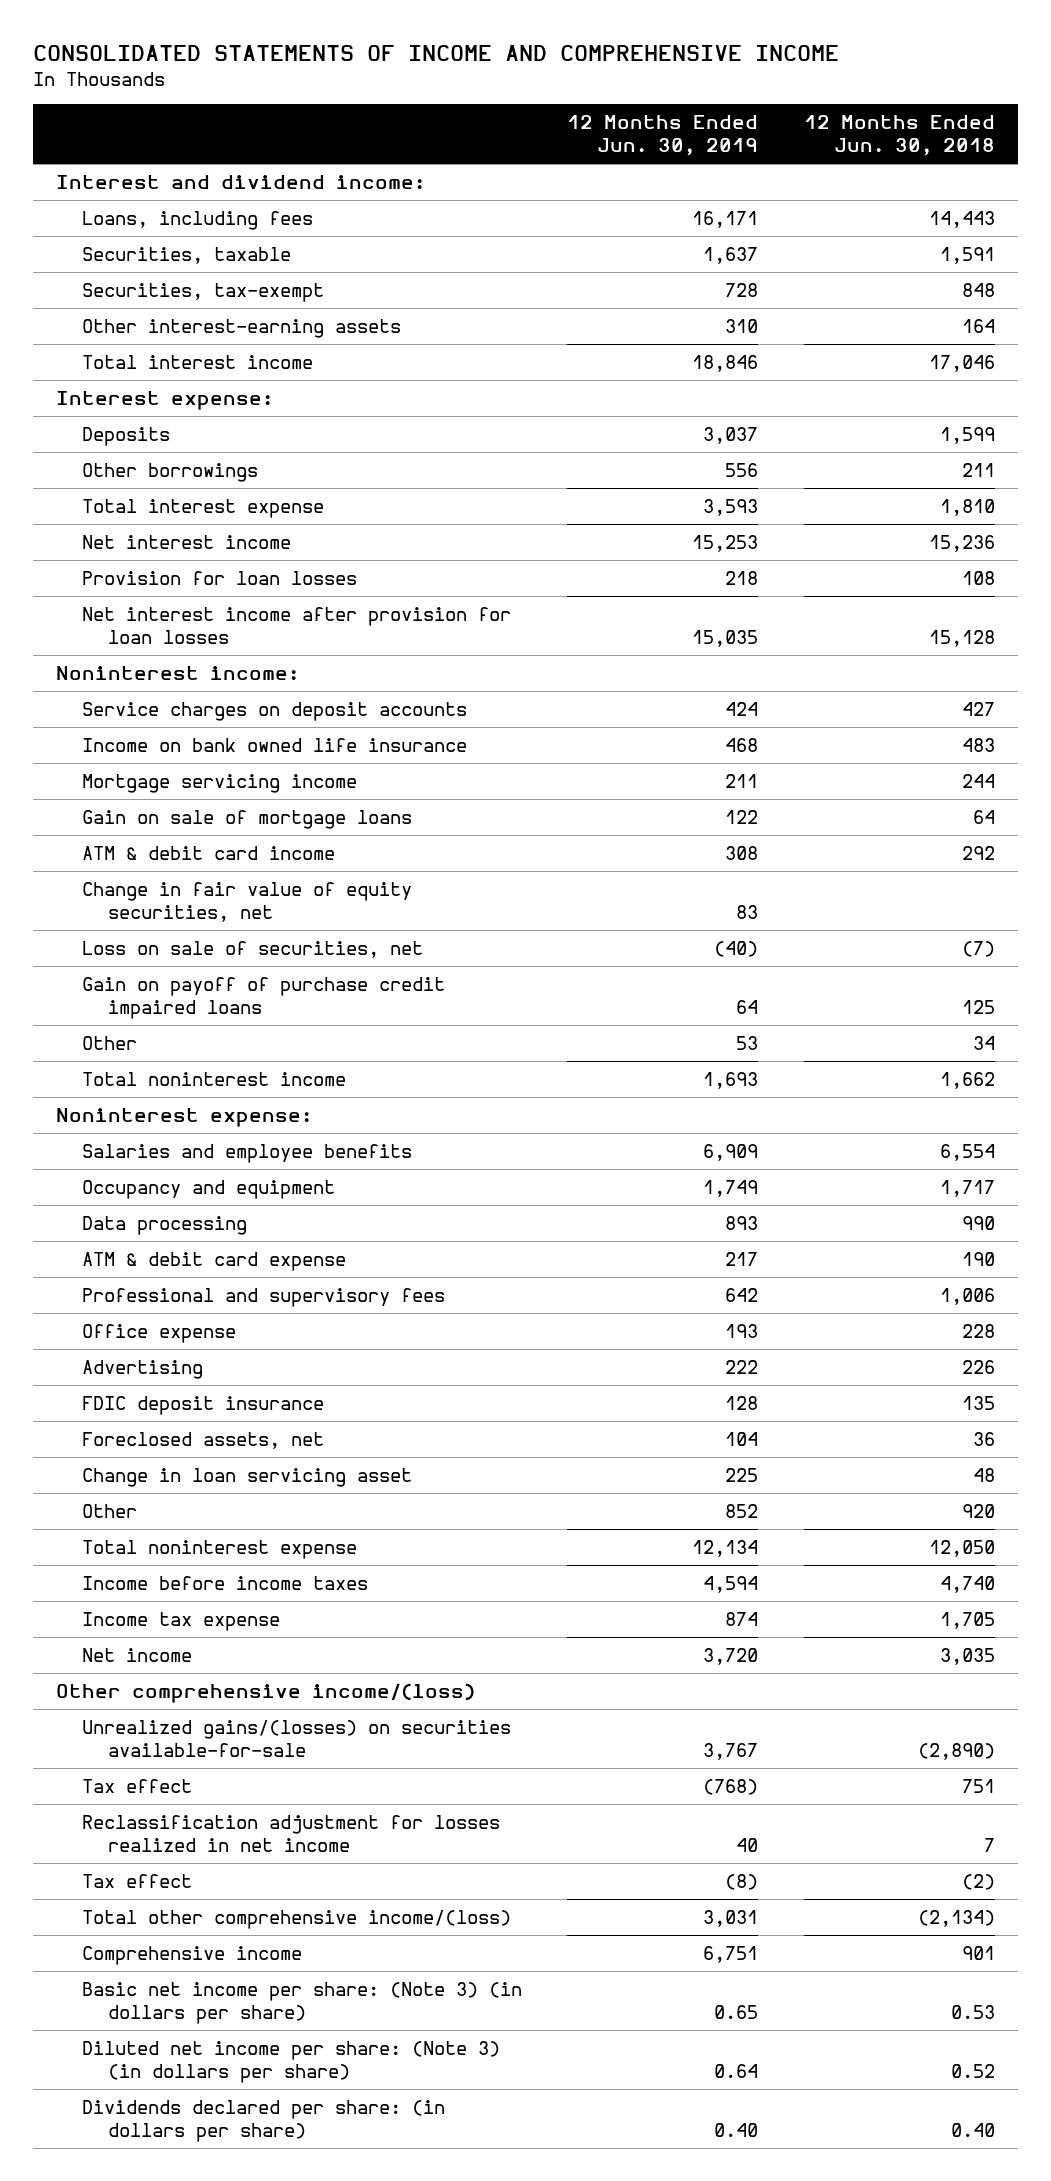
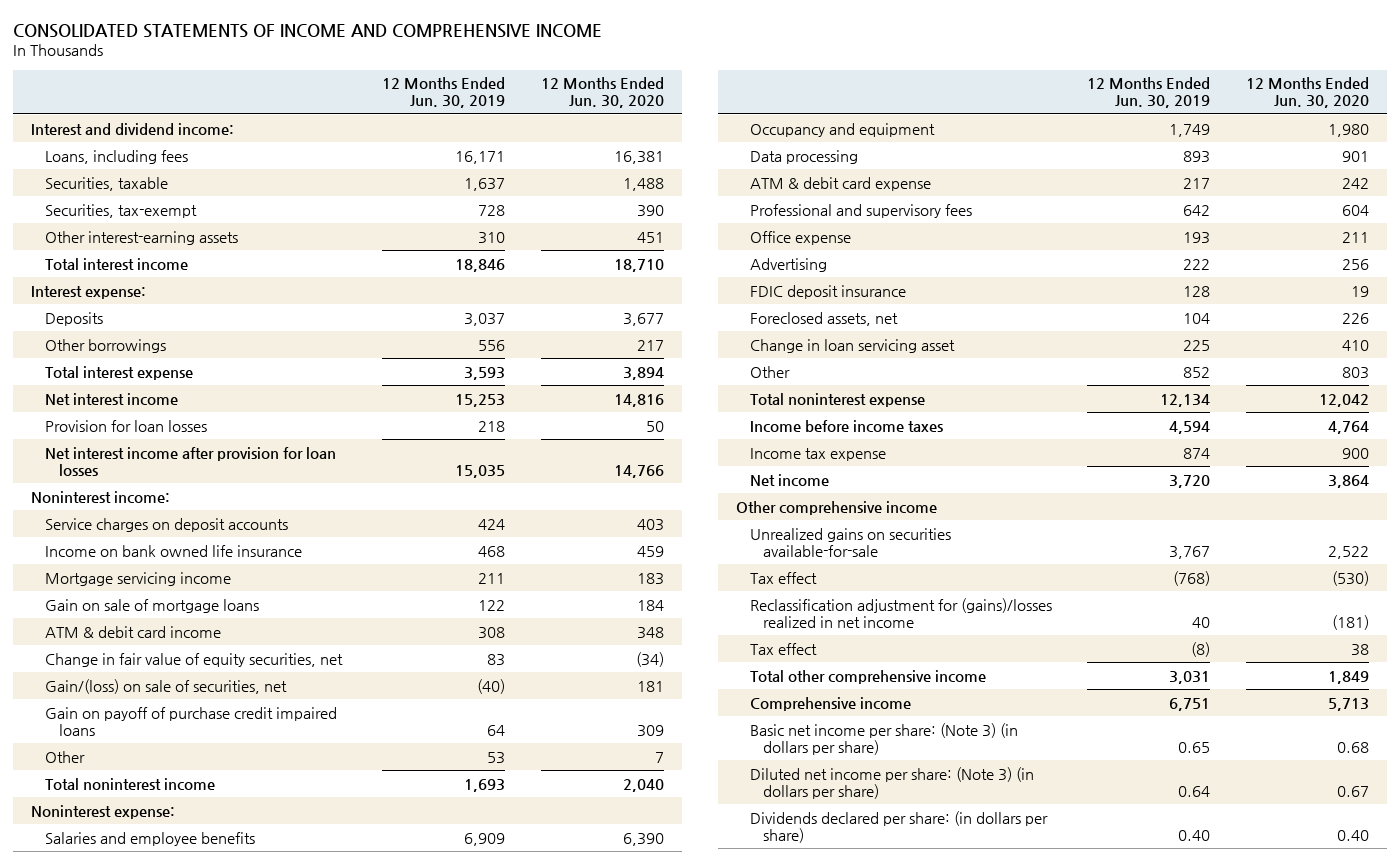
- | 12 Months Ended Jun. 30, 2019 | 12 Months Ended Jun. 30, 2018
+ | 12 Months Ended Jun. 30, 2019 | 12 Months Ended Jun. 30, 2020
- Loss on sale of securities, net | (40) | (7)
+ Gain/(loss) on sale of securities, net | (40) | 181
- Other comprehensive income/(loss)
- Unrealized gains/(losses) on securities available-for-sale | 3,767 | (2,890)
+ Other comprehensive income
+ Unrealized gains on securities available-for-sale | 3,767 | 2,522
- Reclassification adjustment for losses realized in net income | 40 | 7
+ Reclassification adjustment for (gains)/losses realized in net income | 40 | (181)
- Total other comprehensive income/(loss) | 3,031 | (2,134)
+ Total other comprehensive income | 3,031 | 1,849

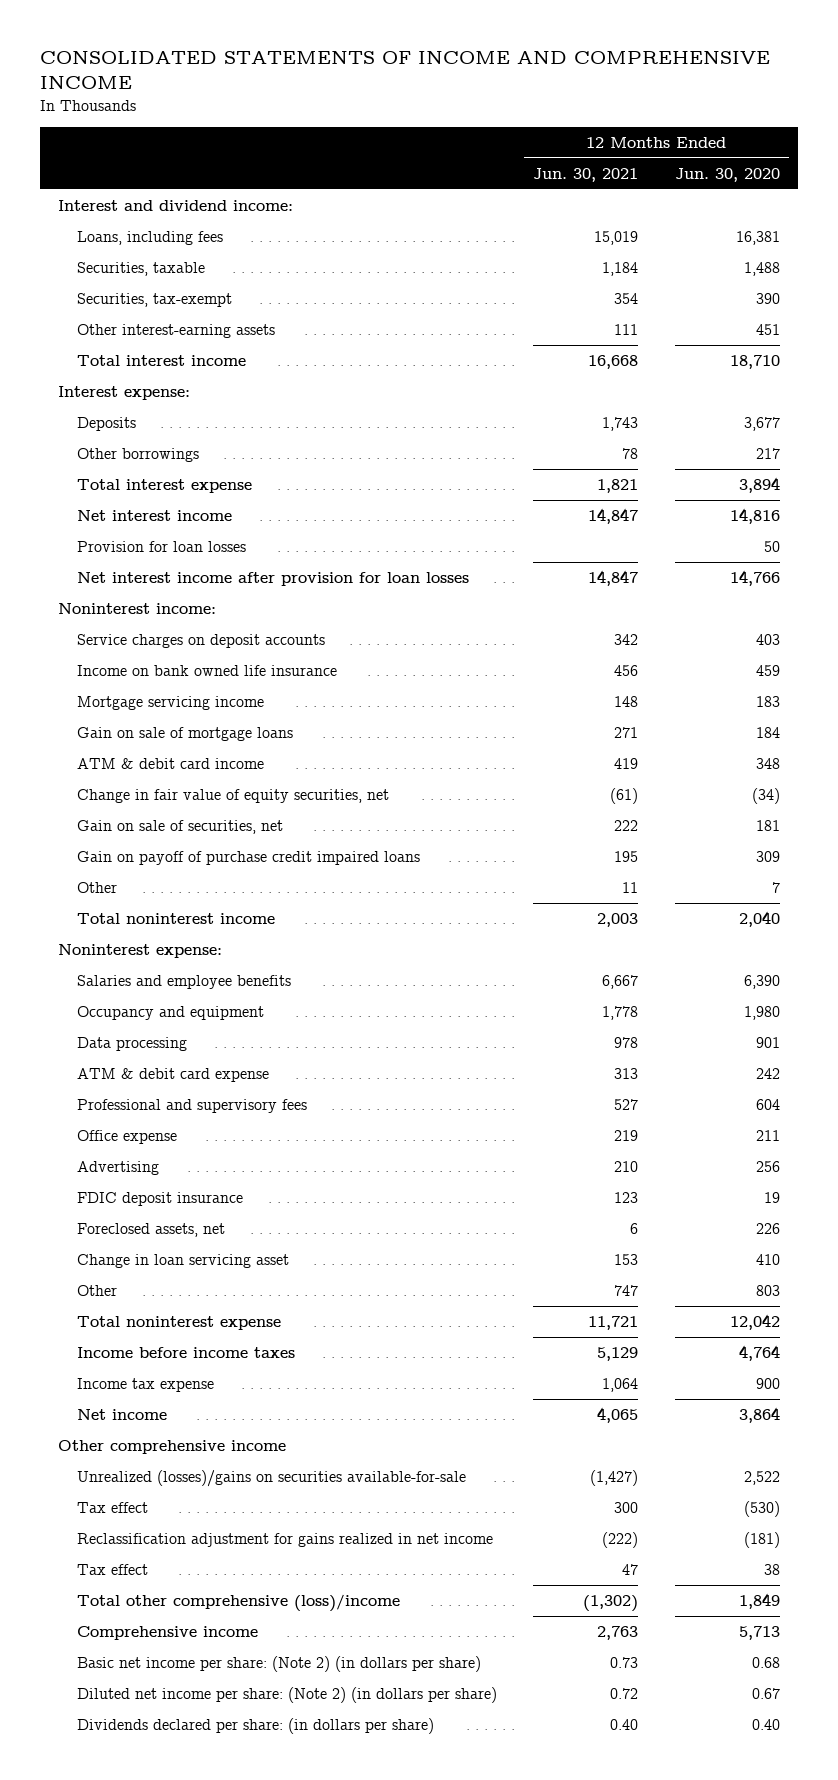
- | 12 Months Ended Jun. 30, 2019 | 12 Months Ended Jun. 30, 2020
+ | 12 Months Ended Jun. 30, 2021 | 12 Months Ended Jun. 30, 2020
- Gain/(loss) on sale of securities, net | (40) | 181
+ Gain on sale of securities, net | 222 | 181
- Unrealized gains on securities available-for-sale | 3,767 | 2,522
+ Unrealized (losses)/gains on securities available-for-sale | (1,427) | 2,522
- Reclassification adjustment for (gains)/losses realized in net income | 40 | (181)
+ Reclassification adjustment for gains realized in net income | (222) | (181)
- Total other comprehensive income | 3,031 | 1,849
+ Total other comprehensive (loss)/income | (1,302) | 1,849
- Basic net income per share: (Note 3) (in dollars per share) | 0.65 | 0.68
- Diluted net income per share: (Note 3) (in dollars per share) | 0.64 | 0.67
+ Basic net income per share: (Note 2) (in dollars per share) | 0.73 | 0.68
+ Diluted net income per share: (Note 2) (in dollars per share) | 0.72 | 0.67

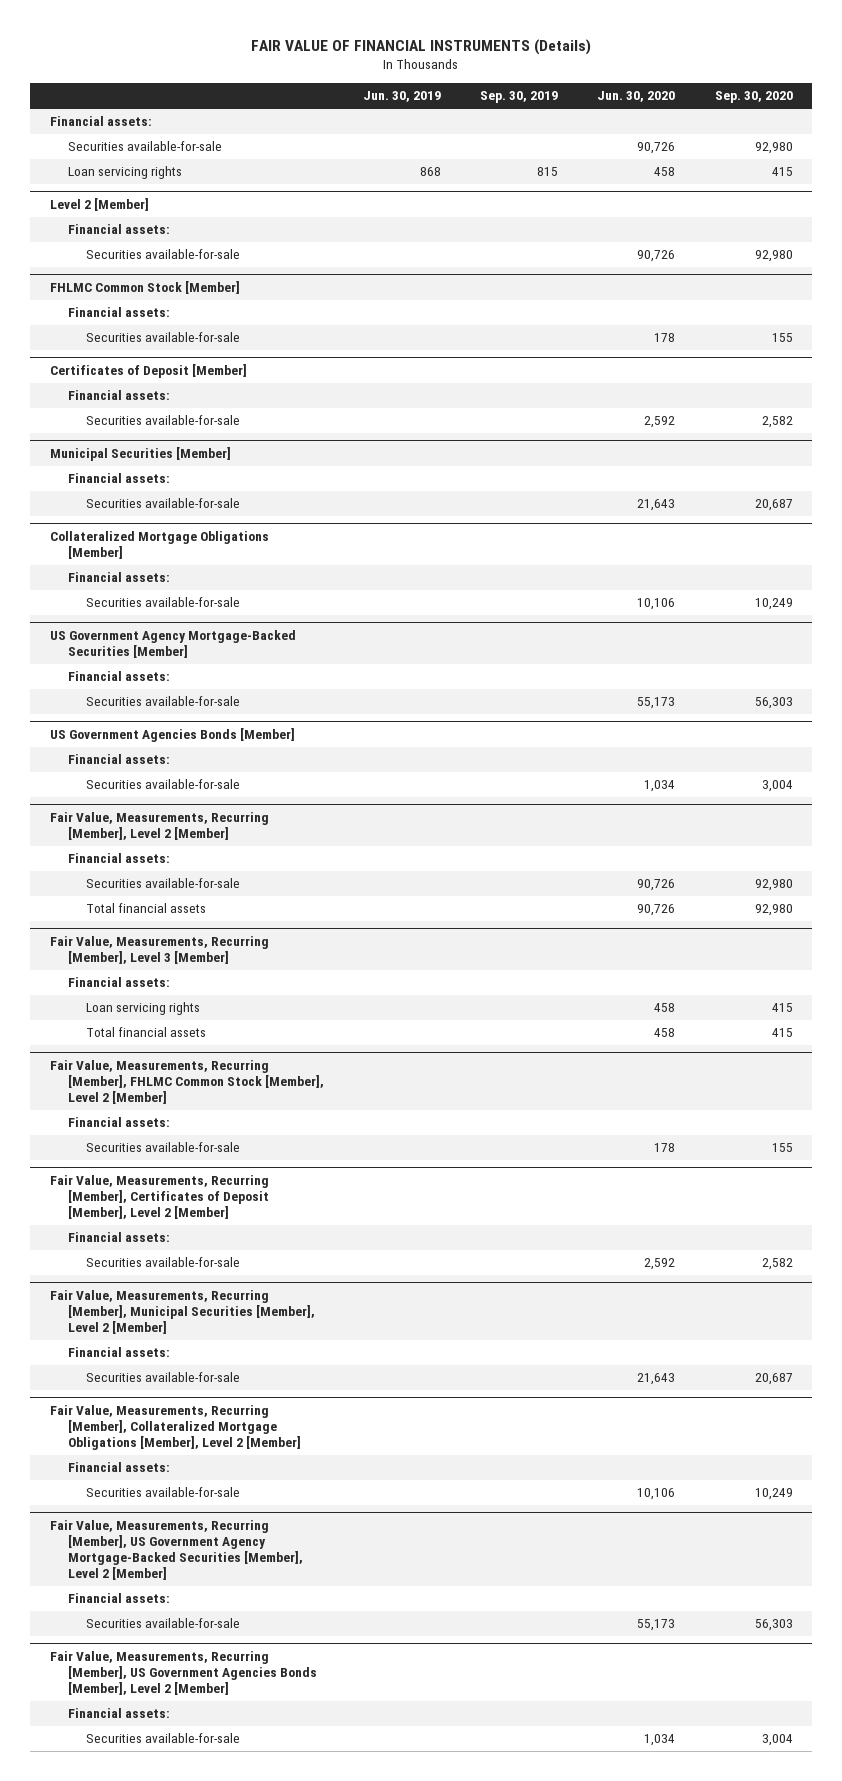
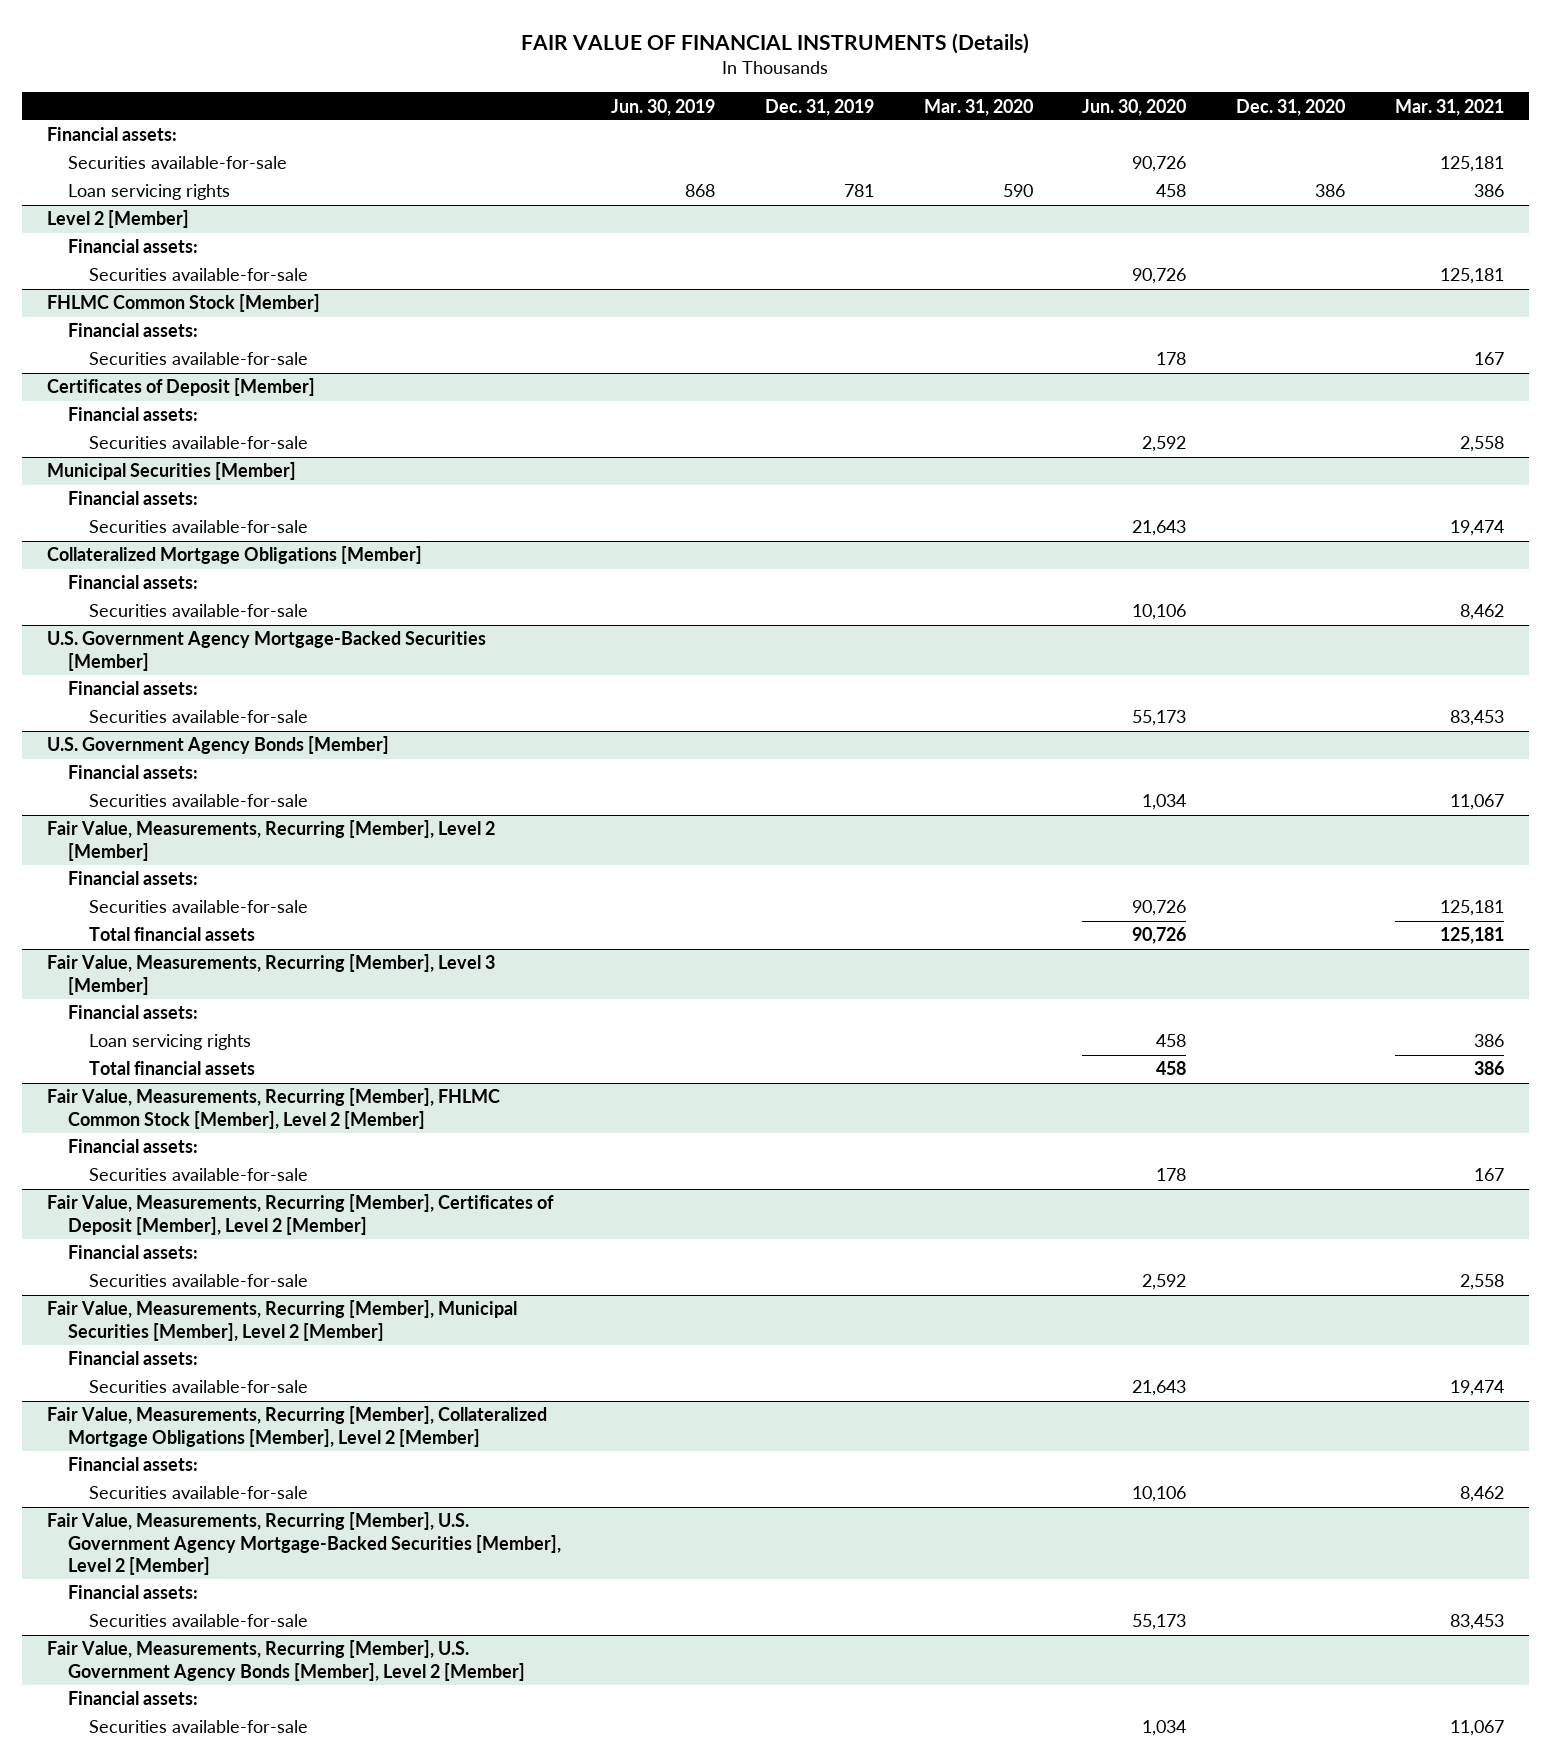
- | Jun. 30, 2019 | Sep. 30, 2019 | Jun. 30, 2020 | Sep. 30, 2020
+ | Jun. 30, 2019 | Dec. 31, 2019 | Mar. 31, 2020 | Jun. 30, 2020 | Dec. 31, 2020 | Mar. 31, 2021
- US Government Agency Mortgage-Backed Securities [Member]
+ U.S. Government Agency Mortgage-Backed Securities [Member]
- US Government Agencies Bonds [Member]
+ U.S. Government Agency Bonds [Member]
- Fair Value, Measurements, Recurring [Member], US Government Agency Mortgage-Backed Securities [Member], Level 2 [Member]
+ Fair Value, Measurements, Recurring [Member], U.S. Government Agency Mortgage-Backed Securities [Member], Level 2 [Member]
- Fair Value, Measurements, Recurring [Member], US Government Agencies Bonds [Member], Level 2 [Member]
+ Fair Value, Measurements, Recurring [Member], U.S. Government Agency Bonds [Member], Level 2 [Member]

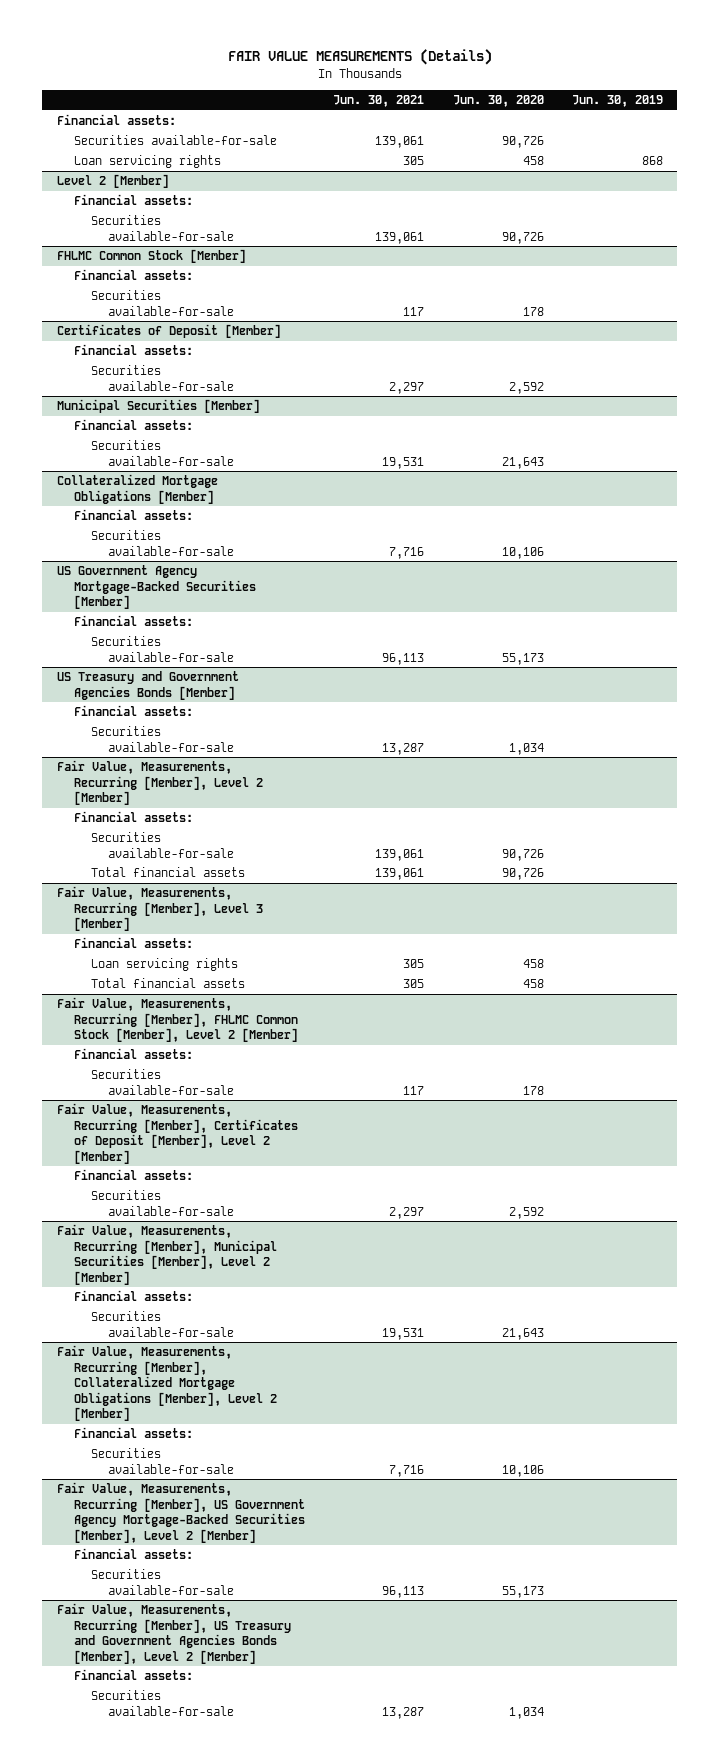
- FAIR VALUE OF FINANCIAL INSTRUMENTS (Details)
+ FAIR VALUE MEASUREMENTS (Details)
- | Jun. 30, 2019 | Dec. 31, 2019 | Mar. 31, 2020 | Jun. 30, 2020 | Dec. 31, 2020 | Mar. 31, 2021
+ | Jun. 30, 2021 | Jun. 30, 2020 | Jun. 30, 2019
- U.S. Government Agency Mortgage-Backed Securities [Member]
+ US Government Agency Mortgage-Backed Securities [Member]
- U.S. Government Agency Bonds [Member]
+ US Treasury and Government Agencies Bonds [Member]
- Fair Value, Measurements, Recurring [Member], U.S. Government Agency Mortgage-Backed Securities [Member], Level 2 [Member]
+ Fair Value, Measurements, Recurring [Member], US Government Agency Mortgage-Backed Securities [Member], Level 2 [Member]
- Fair Value, Measurements, Recurring [Member], U.S. Government Agency Bonds [Member], Level 2 [Member]
+ Fair Value, Measurements, Recurring [Member], US Treasury and Government Agencies Bonds [Member], Level 2 [Member]

